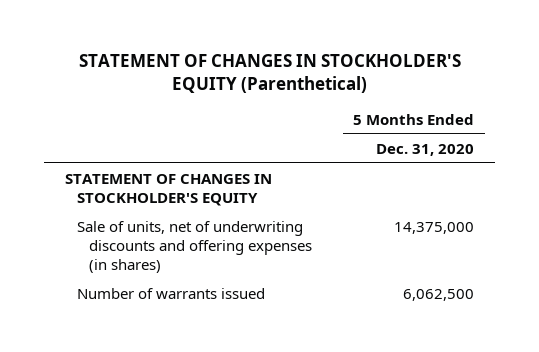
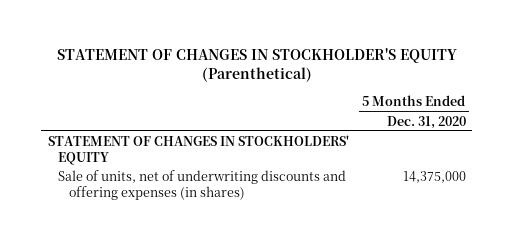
- STATEMENT OF CHANGES IN STOCKHOLDER'S EQUITY
+ STATEMENT OF CHANGES IN STOCKHOLDERS' EQUITY
- Number of warrants issued | 6,062,500

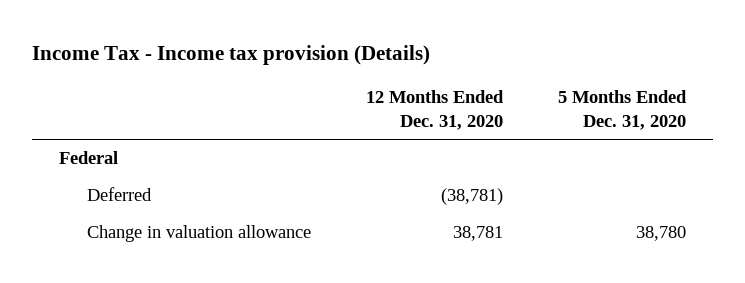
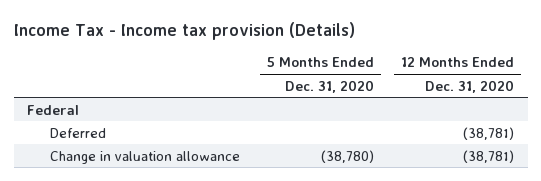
- | 12 Months Ended Dec. 31, 2020 | 5 Months Ended Dec. 31, 2020
+ | 5 Months Ended Dec. 31, 2020 | 12 Months Ended Dec. 31, 2020
- Change in valuation allowance | 38,781 | 38,780
+ Change in valuation allowance | (38,780) | (38,781)

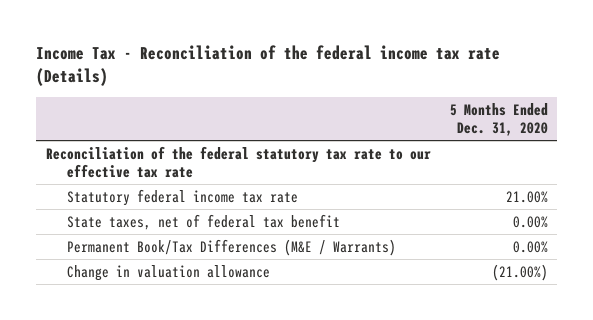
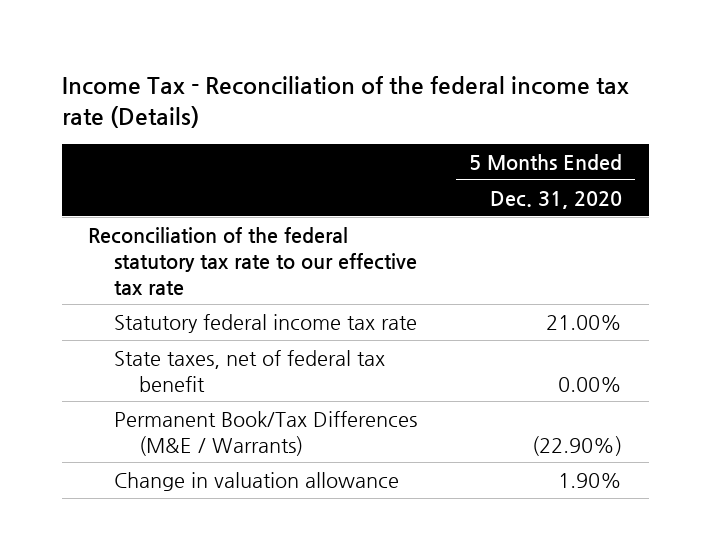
- Permanent Book/Tax Differences (M&E / Warrants) | 0.00%
- Change in valuation allowance | (21.00%)
+ Permanent Book/Tax Differences (M&E / Warrants) | (22.90%)
+ Change in valuation allowance | 1.90%

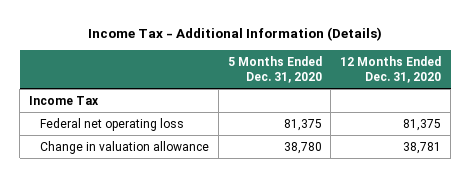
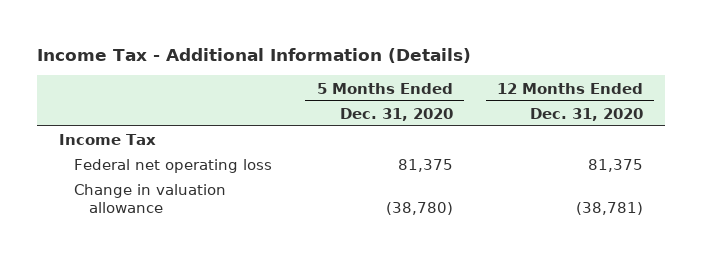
- Change in valuation allowance | 38,780 | 38,781
+ Change in valuation allowance | (38,780) | (38,781)

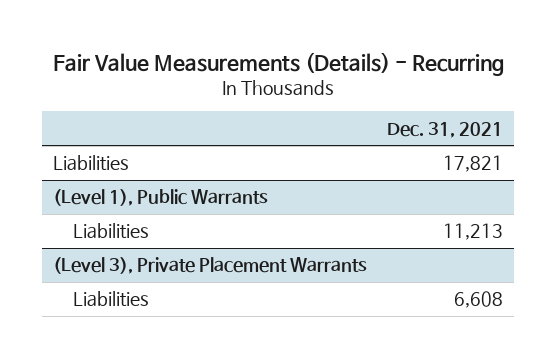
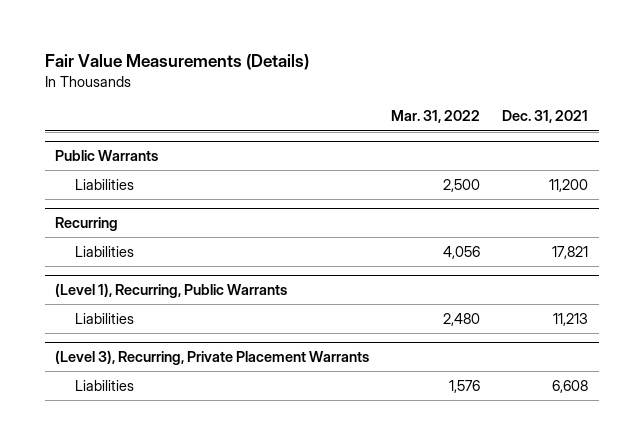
- Fair Value Measurements (Details) - Recurring
+ Fair Value Measurements (Details)
- | Dec. 31, 2021
+ | Mar. 31, 2022 | Dec. 31, 2021
+ Public Warrants
+ Liabilities | 2,500 | 11,200
+ Recurring
- (Level 1), Public Warrants
+ (Level 1), Recurring, Public Warrants
- (Level 3), Private Placement Warrants
+ (Level 3), Recurring, Private Placement Warrants

